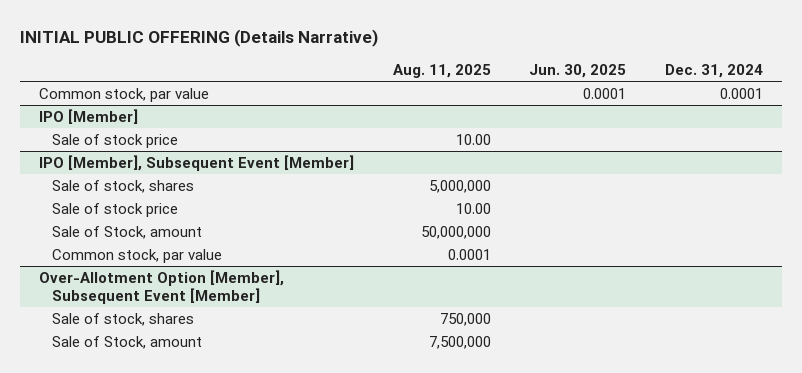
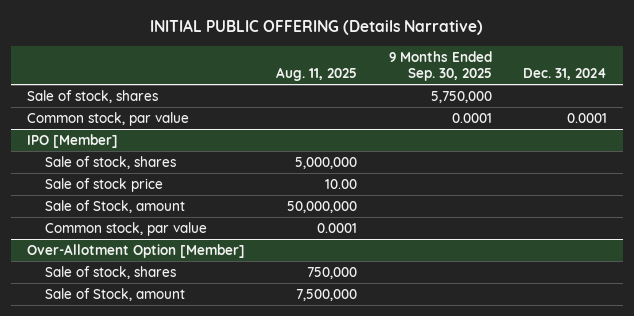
- | Aug. 11, 2025 | Jun. 30, 2025 | Dec. 31, 2024
+ | Aug. 11, 2025 | 9 Months Ended Sep. 30, 2025 | Dec. 31, 2024
+ Sale of stock, shares | | 5,750,000 |
@ IPO [Member]
- Sale of stock price | 10.00 | |
- IPO [Member], Subsequent Event [Member]
- Over-Allotment Option [Member], Subsequent Event [Member]
+ Over-Allotment Option [Member]

